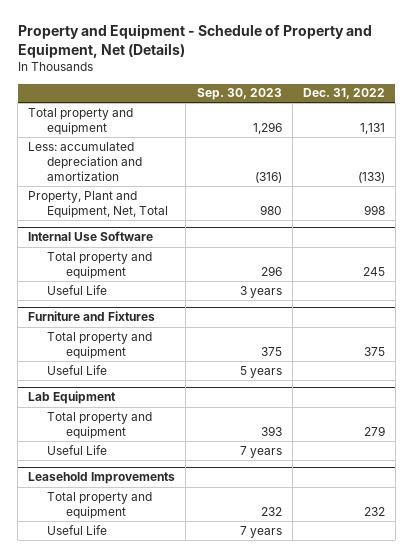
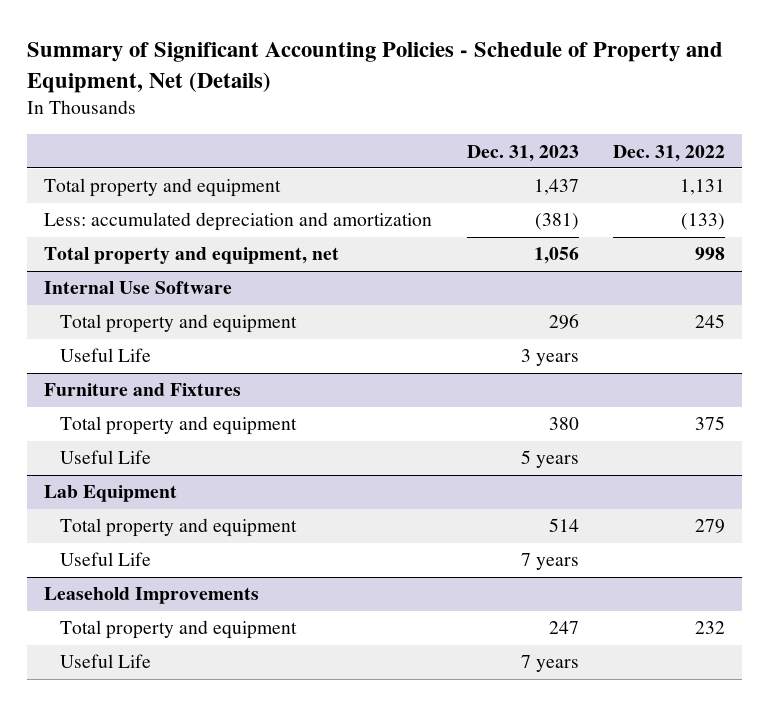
- Property and Equipment - Schedule of Property and Equipment, Net (Details)
+ Summary of Significant Accounting Policies - Schedule of Property and Equipment, Net (Details)
- | Sep. 30, 2023 | Dec. 31, 2022
+ | Dec. 31, 2023 | Dec. 31, 2022
- Property, Plant and Equipment, Net, Total | 980 | 998
+ Total property and equipment, net | 1,056 | 998

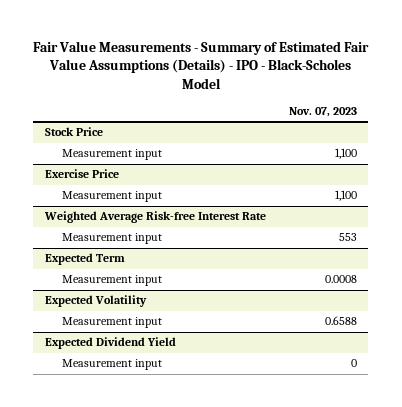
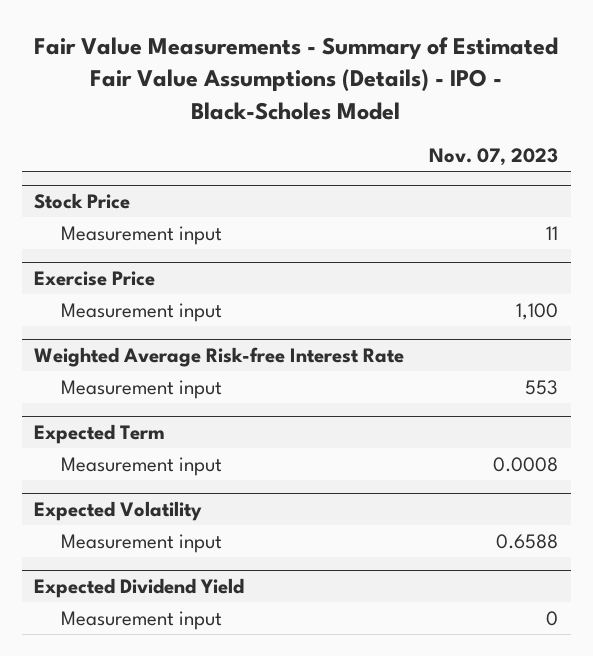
@ Stock Price
- Measurement input | 1,100
+ Measurement input | 11

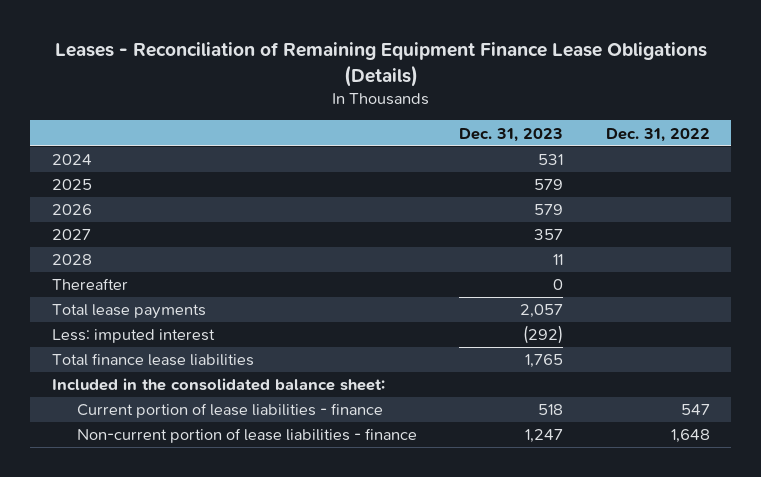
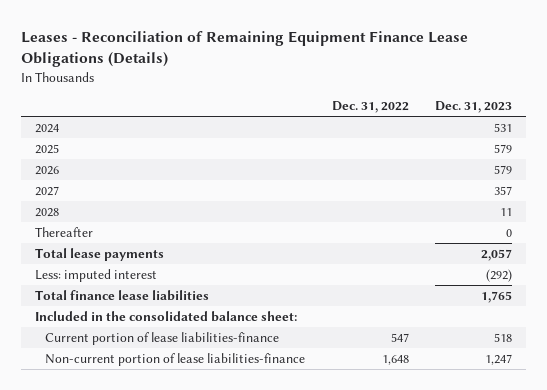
- | Dec. 31, 2023 | Dec. 31, 2022
+ | Dec. 31, 2022 | Dec. 31, 2023
- Current portion of lease liabilities - finance | 518 | 547
- Non-current portion of lease liabilities - finance | 1,247 | 1,648
+ Current portion of lease liabilities-finance | 547 | 518
+ Non-current portion of lease liabilities-finance | 1,648 | 1,247

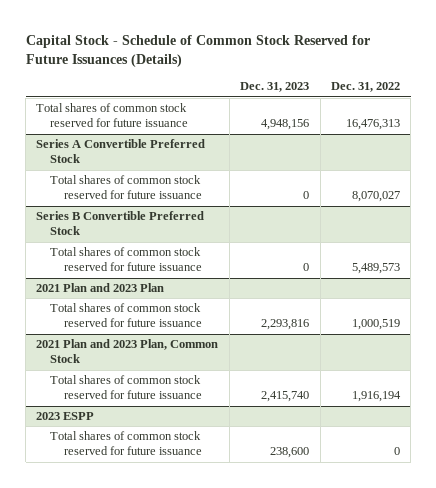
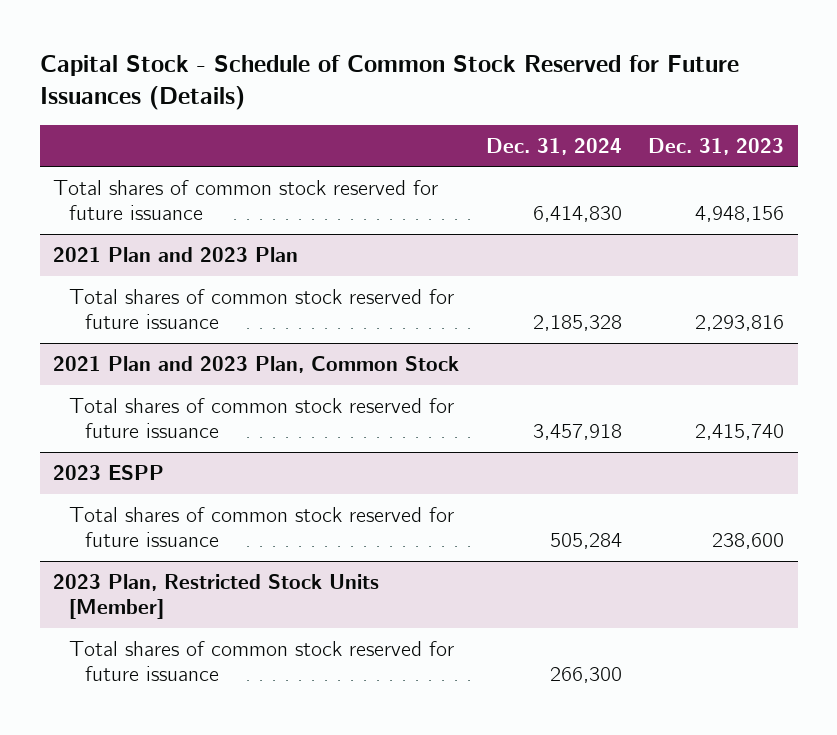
- | Dec. 31, 2023 | Dec. 31, 2022
+ | Dec. 31, 2024 | Dec. 31, 2023
- Series A Convertible Preferred Stock
- Total shares of common stock reserved for future issuance | 0 | 8,070,027
- Series B Convertible Preferred Stock
- Total shares of common stock reserved for future issuance | 0 | 5,489,573
+ 2023 Plan, Restricted Stock Units [Member]
+ Total shares of common stock reserved for future issuance | 266,300 |

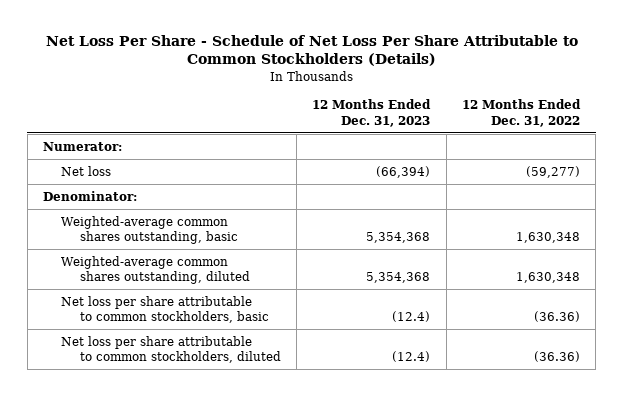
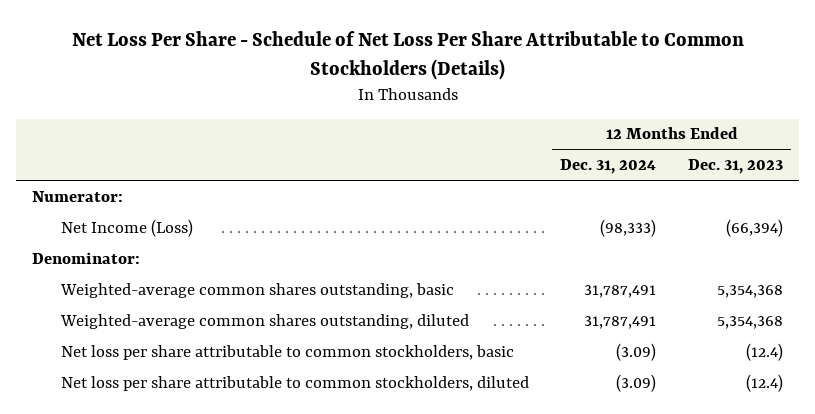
- | 12 Months Ended Dec. 31, 2023 | 12 Months Ended Dec. 31, 2022
+ | 12 Months Ended Dec. 31, 2024 | 12 Months Ended Dec. 31, 2023
- Net loss | (66,394) | (59,277)
+ Net Income (Loss) | (98,333) | (66,394)

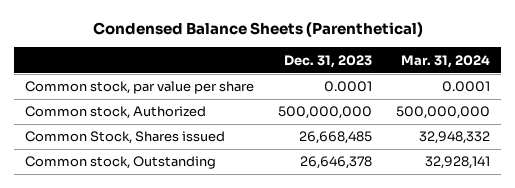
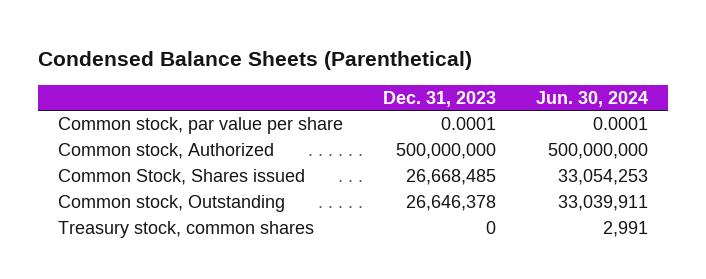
- | Dec. 31, 2023 | Mar. 31, 2024
+ | Dec. 31, 2023 | Jun. 30, 2024
+ Treasury stock, common shares | 0 | 2,991

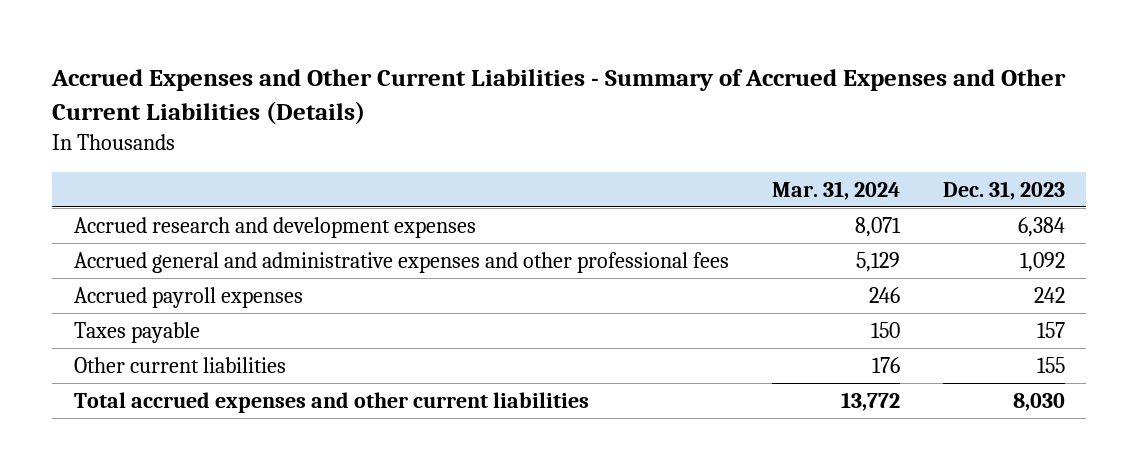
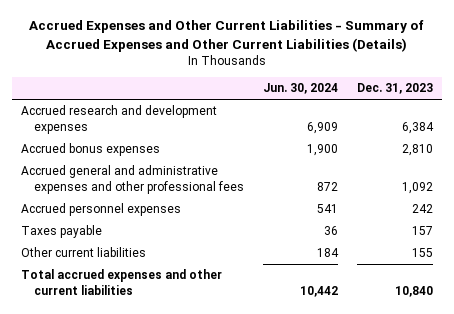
- | Mar. 31, 2024 | Dec. 31, 2023
+ | Jun. 30, 2024 | Dec. 31, 2023
+ Accrued bonus expenses | 1,900 | 2,810
- Accrued payroll expenses | 246 | 242
+ Accrued personnel expenses | 541 | 242
- Total accrued expenses and other current liabilities | 13,772 | 8,030
+ Total accrued expenses and other current liabilities | 10,442 | 10,840

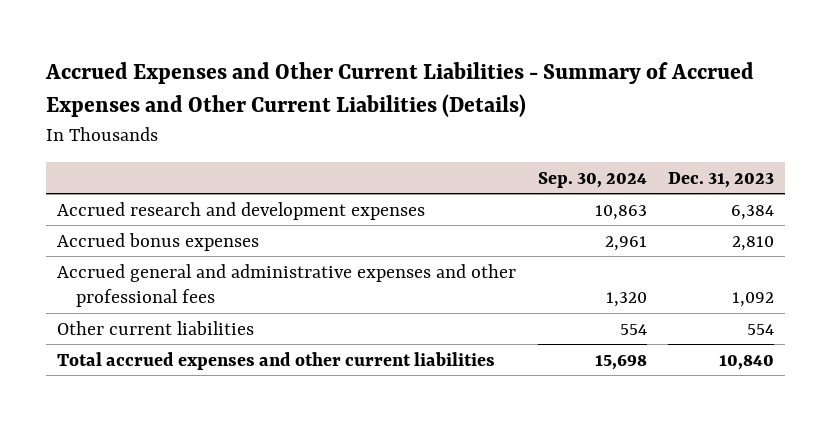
- | Jun. 30, 2024 | Dec. 31, 2023
+ | Sep. 30, 2024 | Dec. 31, 2023
- Accrued personnel expenses | 541 | 242
- Taxes payable | 36 | 157
- Other current liabilities | 184 | 155
+ Other current liabilities | 554 | 554

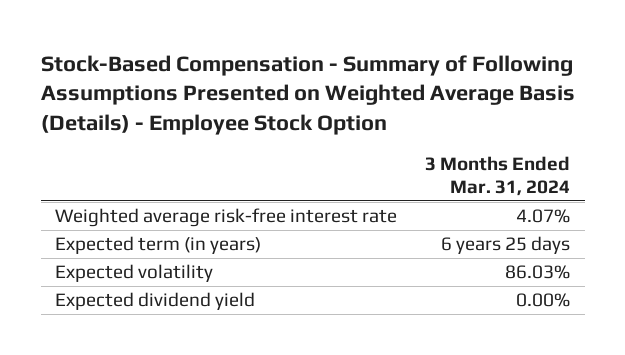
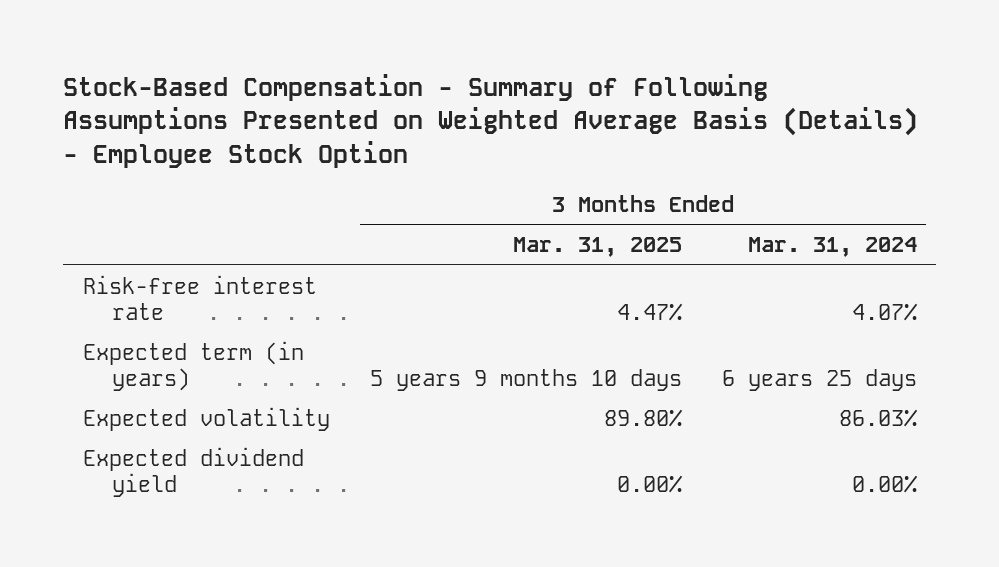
- | 3 Months Ended Mar. 31, 2024
+ | 3 Months Ended Mar. 31, 2025 | 3 Months Ended Mar. 31, 2024
- Weighted average risk-free interest rate | 4.07%
+ Risk-free interest rate | 4.47% | 4.07%

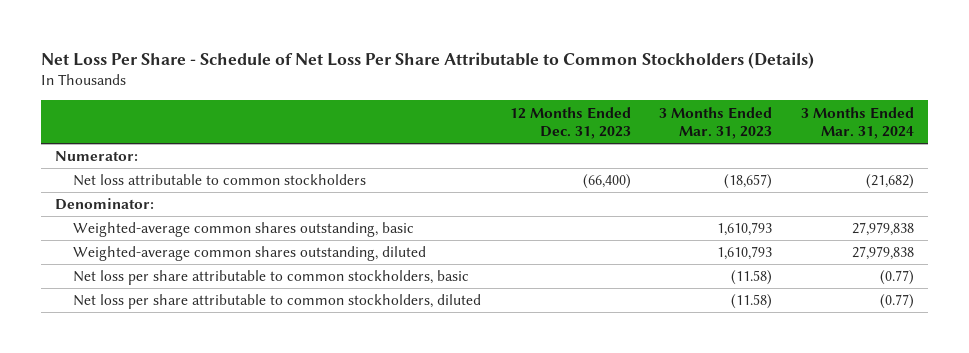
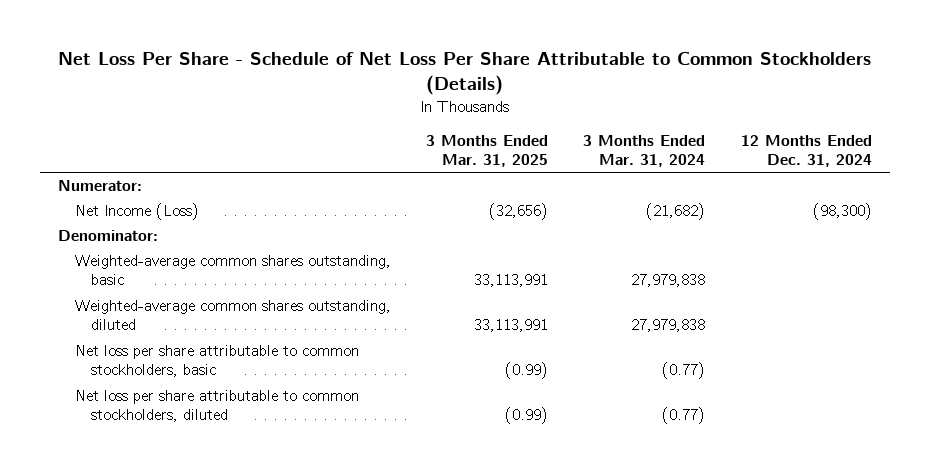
- | 12 Months Ended Dec. 31, 2023 | 3 Months Ended Mar. 31, 2023 | 3 Months Ended Mar. 31, 2024
+ | 3 Months Ended Mar. 31, 2025 | 3 Months Ended Mar. 31, 2024 | 12 Months Ended Dec. 31, 2024
- Net loss attributable to common stockholders | (66,400) | (18,657) | (21,682)
+ Net Income (Loss) | (32,656) | (21,682) | (98,300)

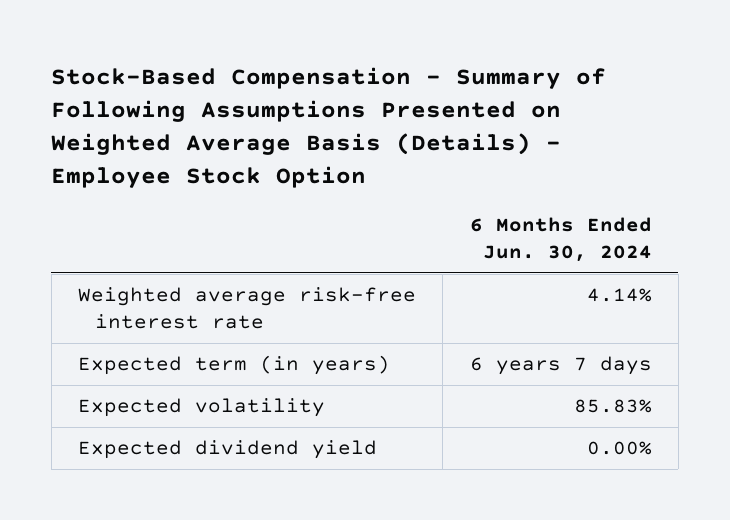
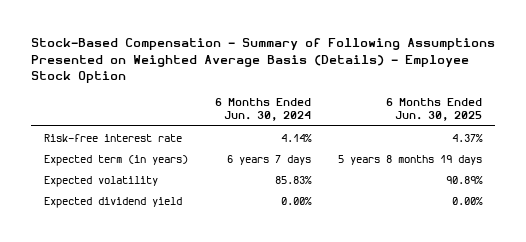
- | 6 Months Ended Jun. 30, 2024
+ | 6 Months Ended Jun. 30, 2024 | 6 Months Ended Jun. 30, 2025
- Weighted average risk-free interest rate | 4.14%
+ Risk-free interest rate | 4.14% | 4.37%

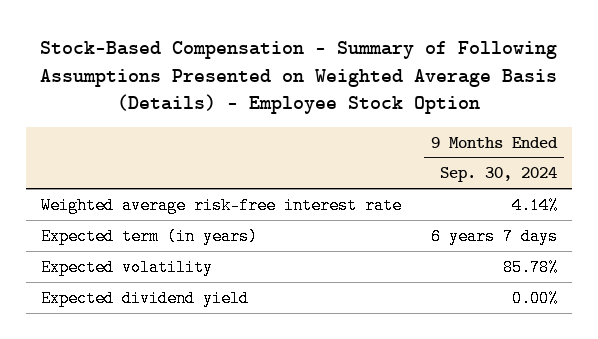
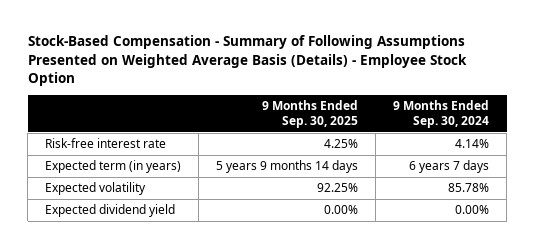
- | 9 Months Ended Sep. 30, 2024
+ | 9 Months Ended Sep. 30, 2025 | 9 Months Ended Sep. 30, 2024
- Weighted average risk-free interest rate | 4.14%
+ Risk-free interest rate | 4.25% | 4.14%

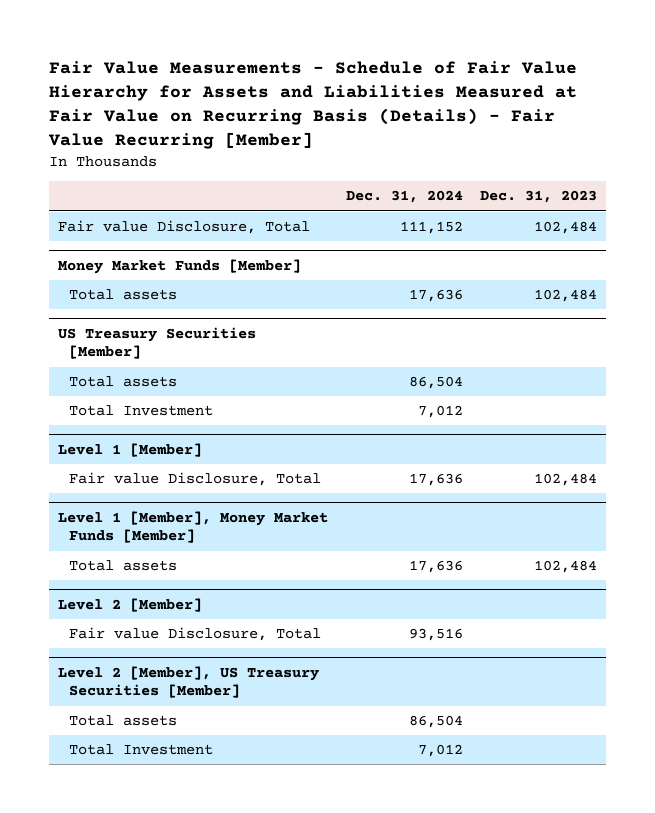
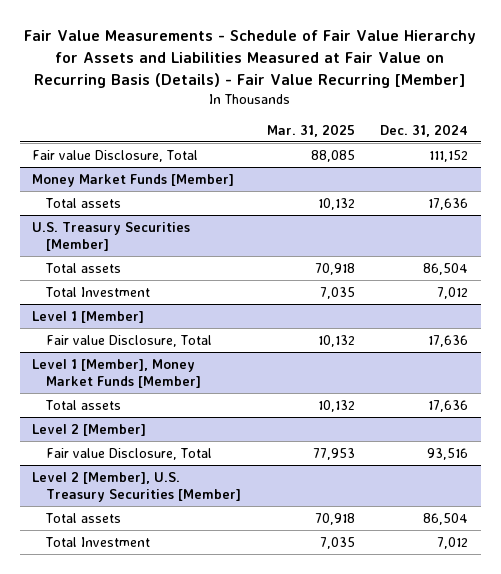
- | Dec. 31, 2024 | Dec. 31, 2023
+ | Mar. 31, 2025 | Dec. 31, 2024
- US Treasury Securities [Member]
+ U.S. Treasury Securities [Member]
- Level 2 [Member], US Treasury Securities [Member]
+ Level 2 [Member], U.S. Treasury Securities [Member]

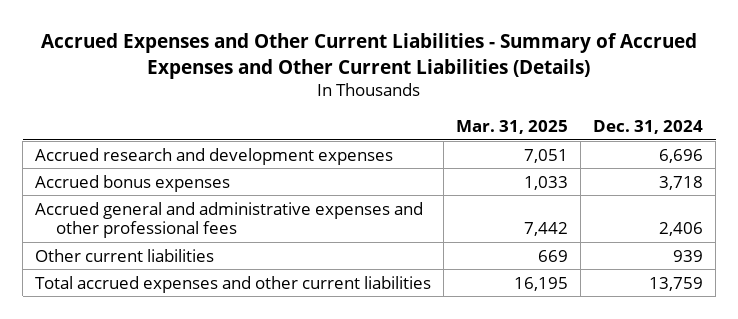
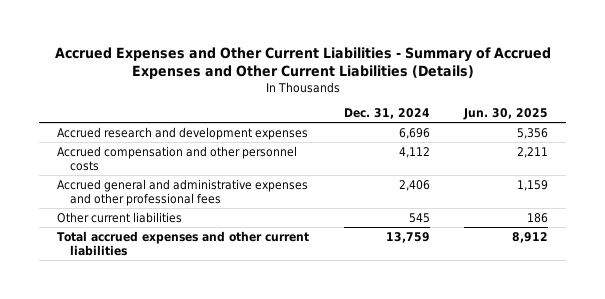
- | Mar. 31, 2025 | Dec. 31, 2024
+ | Dec. 31, 2024 | Jun. 30, 2025
- Accrued bonus expenses | 1,033 | 3,718
+ Accrued compensation and other personnel costs | 4,112 | 2,211
- Other current liabilities | 669 | 939
+ Other current liabilities | 545 | 186

